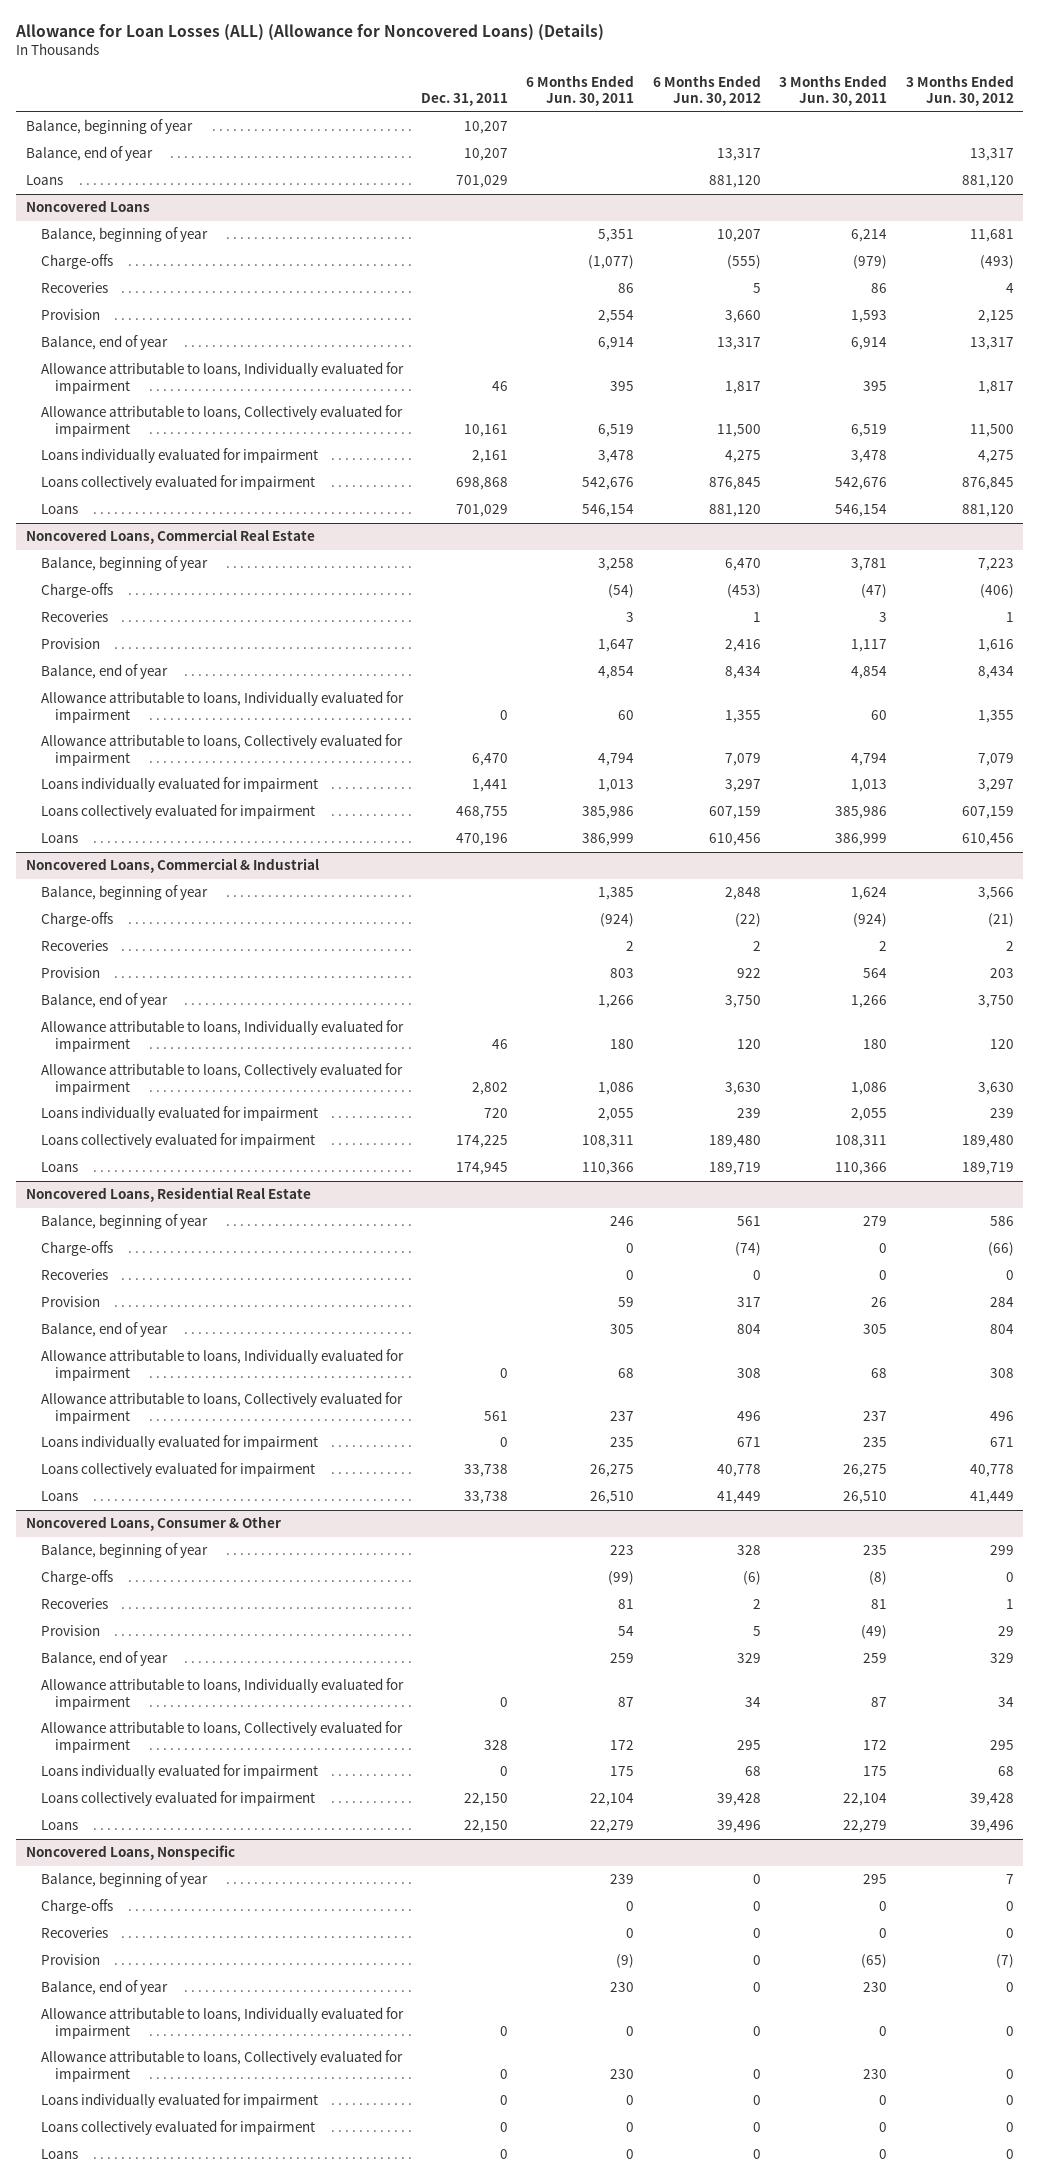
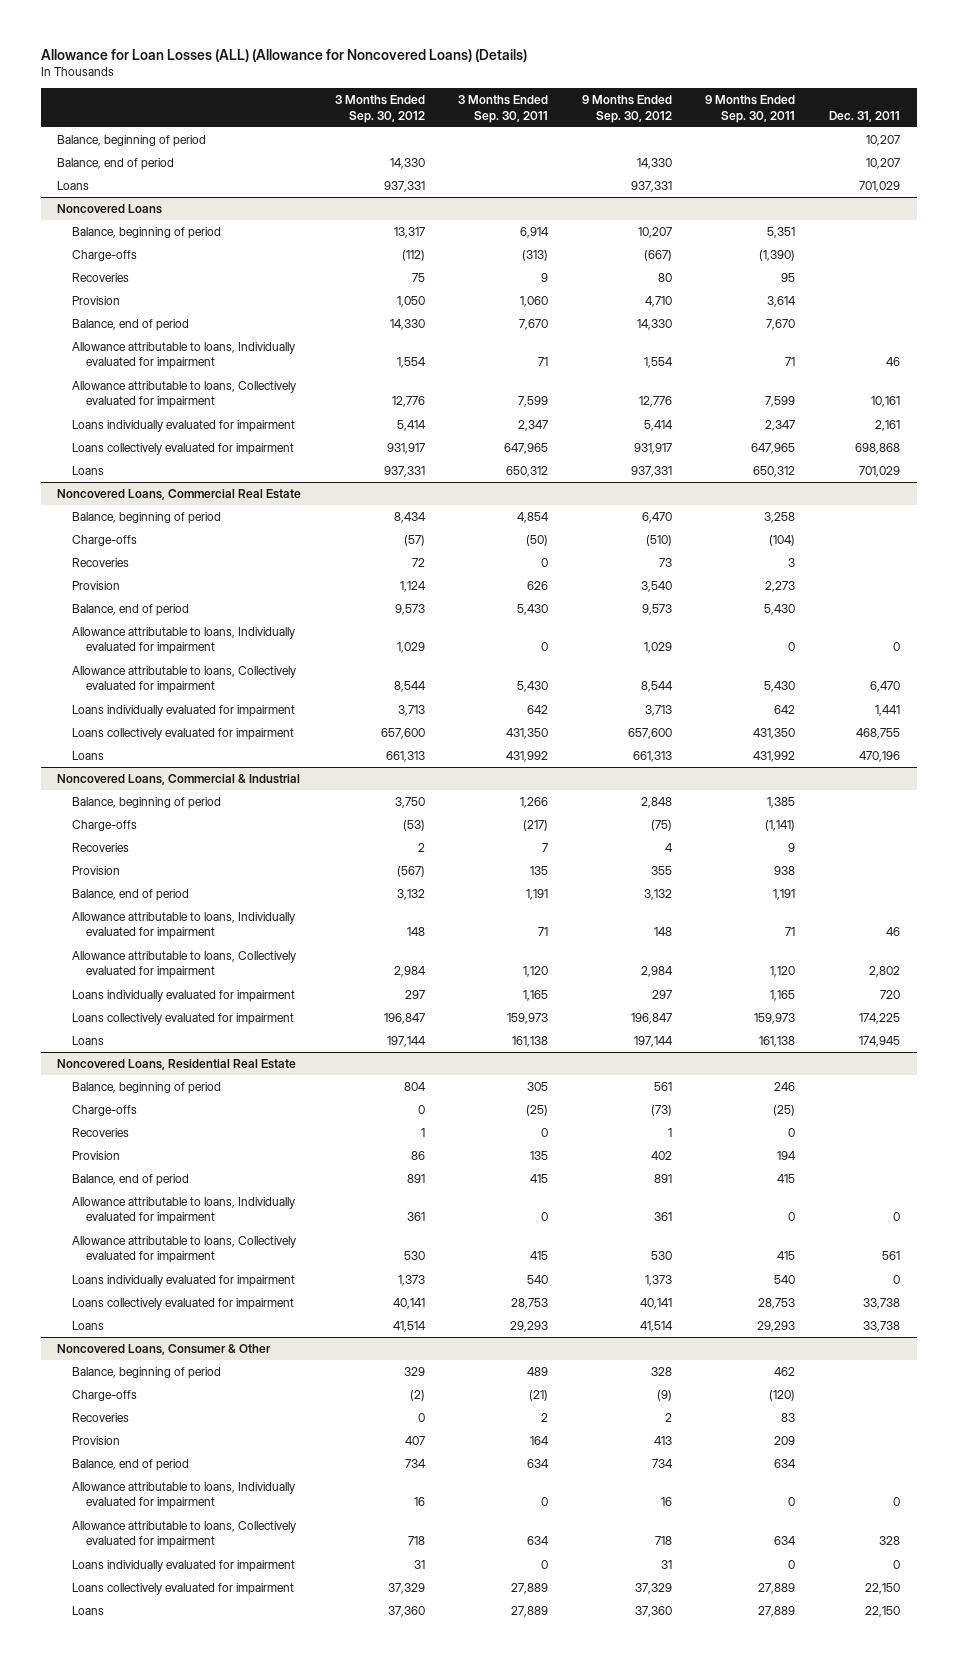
- | Dec. 31, 2011 | 6 Months Ended Jun. 30, 2011 | 6 Months Ended Jun. 30, 2012 | 3 Months Ended Jun. 30, 2011 | 3 Months Ended Jun. 30, 2012
+ | 3 Months Ended Sep. 30, 2012 | 3 Months Ended Sep. 30, 2011 | 9 Months Ended Sep. 30, 2012 | 9 Months Ended Sep. 30, 2011 | Dec. 31, 2011
- Balance, beginning of year | 10,207 | | | |
- Balance, end of year | 10,207 | | 13,317 | | 13,317
+ Balance, beginning of period | | | | | 10,207
+ Balance, end of period | 14,330 | | 14,330 | | 10,207
@ Noncovered Loans
- Balance, beginning of year | | 5,351 | 10,207 | 6,214 | 11,681
+ Balance, beginning of period | 13,317 | 6,914 | 10,207 | 5,351 |
- Balance, end of year | | 6,914 | 13,317 | 6,914 | 13,317
+ Balance, end of period | 14,330 | 7,670 | 14,330 | 7,670 |
@ Noncovered Loans, Commercial Real Estate
- Balance, beginning of year | | 3,258 | 6,470 | 3,781 | 7,223
+ Balance, beginning of period | 8,434 | 4,854 | 6,470 | 3,258 |
- Balance, end of year | | 4,854 | 8,434 | 4,854 | 8,434
+ Balance, end of period | 9,573 | 5,430 | 9,573 | 5,430 |
@ Noncovered Loans, Commercial & Industrial
- Balance, beginning of year | | 1,385 | 2,848 | 1,624 | 3,566
+ Balance, beginning of period | 3,750 | 1,266 | 2,848 | 1,385 |
- Balance, end of year | | 1,266 | 3,750 | 1,266 | 3,750
+ Balance, end of period | 3,132 | 1,191 | 3,132 | 1,191 |
@ Noncovered Loans, Residential Real Estate
- Balance, beginning of year | | 246 | 561 | 279 | 586
+ Balance, beginning of period | 804 | 305 | 561 | 246 |
- Balance, end of year | | 305 | 804 | 305 | 804
+ Balance, end of period | 891 | 415 | 891 | 415 |
@ Noncovered Loans, Consumer & Other
- Balance, beginning of year | | 223 | 328 | 235 | 299
+ Balance, beginning of period | 329 | 489 | 328 | 462 |
- Balance, end of year | | 259 | 329 | 259 | 329
+ Balance, end of period | 734 | 634 | 734 | 634 |
- Noncovered Loans, Nonspecific
- Balance, beginning of year | | 239 | 0 | 295 | 7
- Charge-offs | | 0 | 0 | 0 | 0
- Recoveries | | 0 | 0 | 0 | 0
- Provision | | (9) | 0 | (65) | (7)
- Balance, end of year | | 230 | 0 | 230 | 0
- Allowance attributable to loans, Individually evaluated for impairment | 0 | 0 | 0 | 0 | 0
- Allowance attributable to loans, Collectively evaluated for impairment | 0 | 230 | 0 | 230 | 0
- Loans individually evaluated for impairment | 0 | 0 | 0 | 0 | 0
- Loans collectively evaluated for impairment | 0 | 0 | 0 | 0 | 0
- Loans | 0 | 0 | 0 | 0 | 0

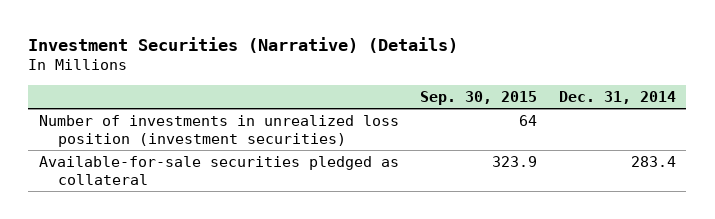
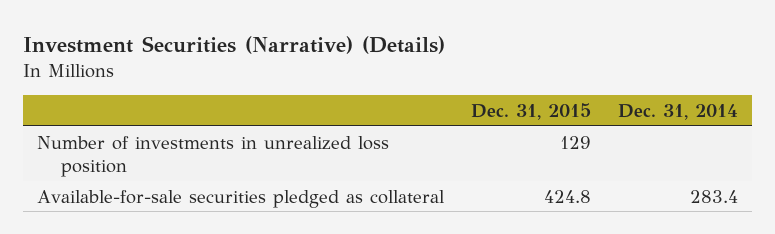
- | Sep. 30, 2015 | Dec. 31, 2014
+ | Dec. 31, 2015 | Dec. 31, 2014
- Number of investments in unrealized loss position (investment securities) | 64 |
+ Number of investments in unrealized loss position | 129 |

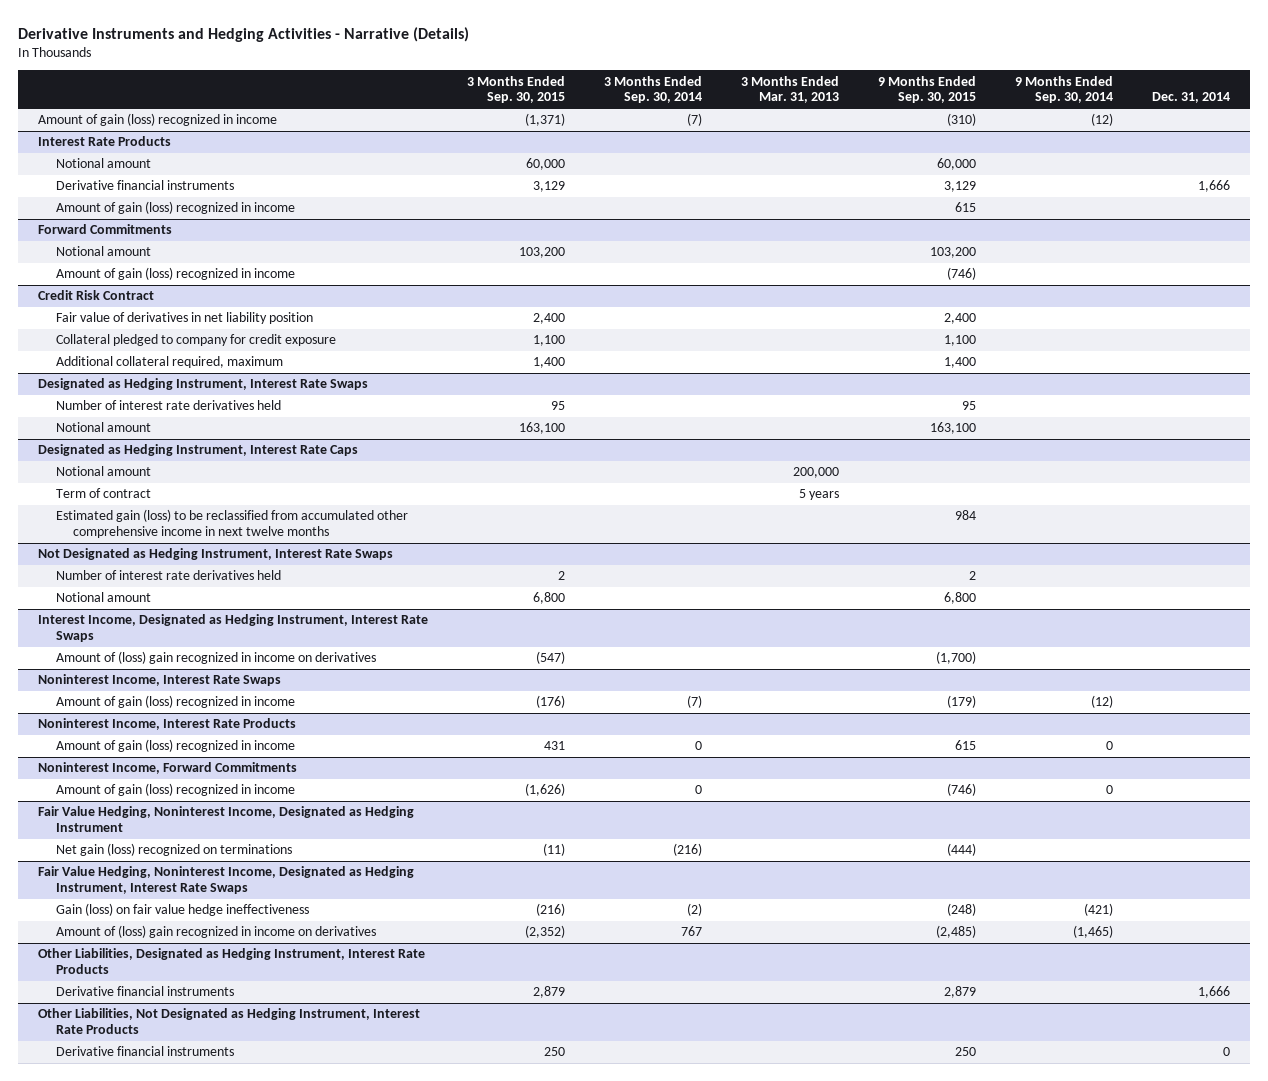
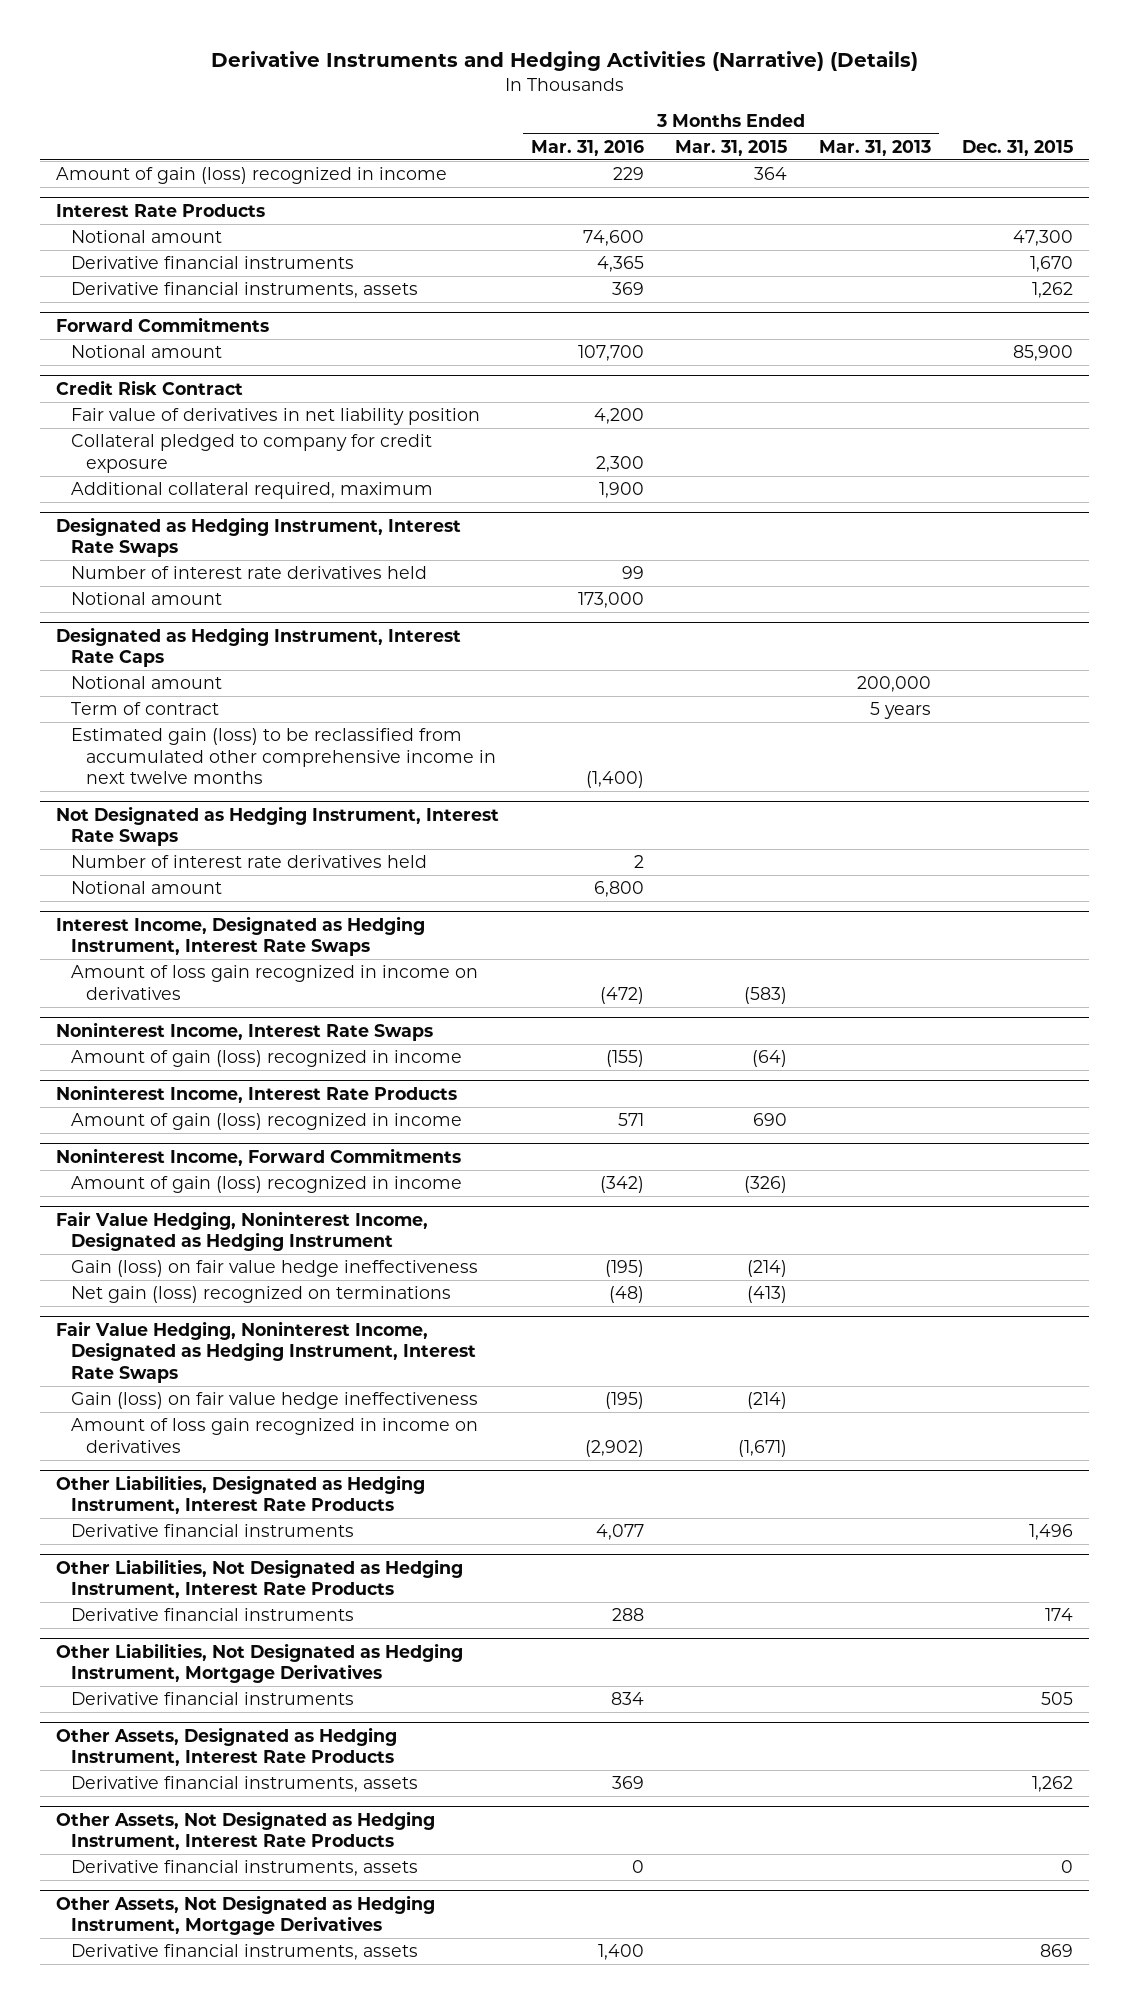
- Derivative Instruments and Hedging Activities - Narrative (Details)
+ Derivative Instruments and Hedging Activities (Narrative) (Details)
- | 3 Months Ended Sep. 30, 2015 | 3 Months Ended Sep. 30, 2014 | 3 Months Ended Mar. 31, 2013 | 9 Months Ended Sep. 30, 2015 | 9 Months Ended Sep. 30, 2014 | Dec. 31, 2014
+ | 3 Months Ended Mar. 31, 2016 | 3 Months Ended Mar. 31, 2015 | 3 Months Ended Mar. 31, 2013 | Dec. 31, 2015
@ Interest Rate Products
- Amount of gain (loss) recognized in income | | | | 615 | |
+ Derivative financial instruments, assets | 369 | | | 1,262
@ Forward Commitments
- Amount of gain (loss) recognized in income | | | | (746) | |
@ Interest Income, Designated as Hedging Instrument, Interest Rate Swaps
- Amount of (loss) gain recognized in income on derivatives | (547) | | | (1,700) | |
+ Amount of loss gain recognized in income on derivatives | (472) | (583) | |
@ Fair Value Hedging, Noninterest Income, Designated as Hedging Instrument
+ Gain (loss) on fair value hedge ineffectiveness | (195) | (214) | |
@ Fair Value Hedging, Noninterest Income, Designated as Hedging Instrument, Interest Rate Swaps
- Amount of (loss) gain recognized in income on derivatives | (2,352) | 767 | | (2,485) | (1,465) |
+ Amount of loss gain recognized in income on derivatives | (2,902) | (1,671) | |
+ Other Liabilities, Not Designated as Hedging Instrument, Mortgage Derivatives
+ Derivative financial instruments | 834 | | | 505
+ Other Assets, Designated as Hedging Instrument, Interest Rate Products
+ Derivative financial instruments, assets | 369 | | | 1,262
+ Other Assets, Not Designated as Hedging Instrument, Interest Rate Products
+ Derivative financial instruments, assets | 0 | | | 0
+ Other Assets, Not Designated as Hedging Instrument, Mortgage Derivatives
+ Derivative financial instruments, assets | 1,400 | | | 869

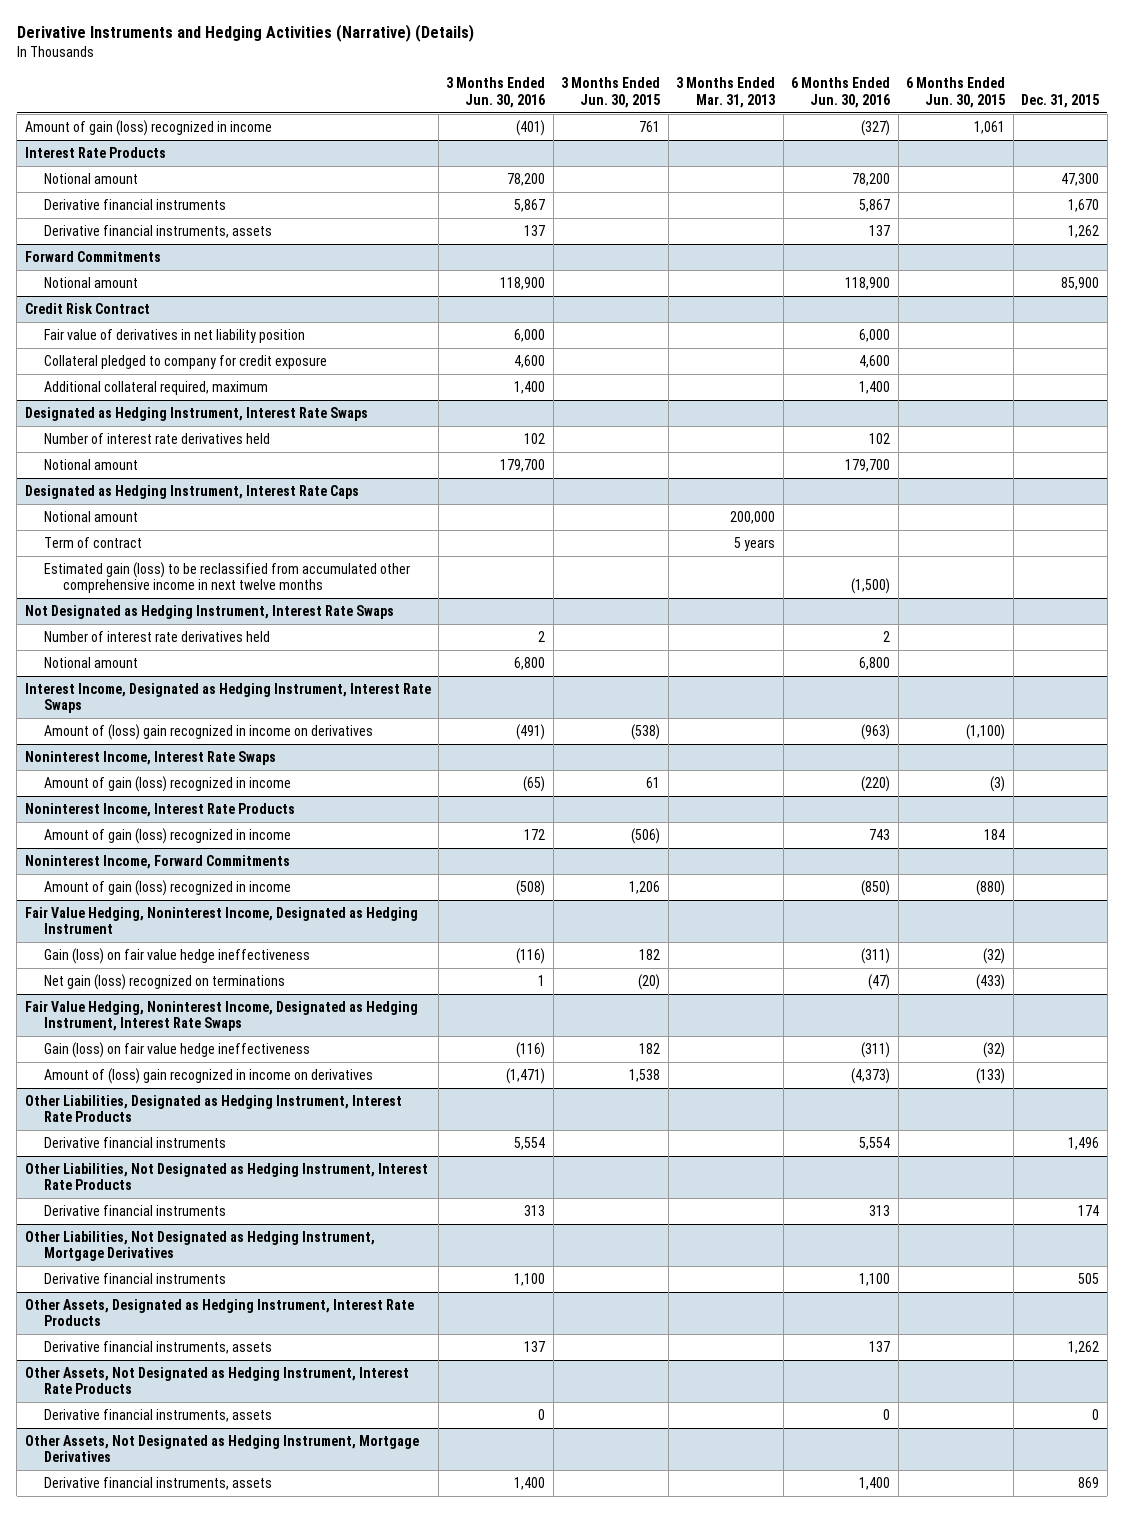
- | 3 Months Ended Mar. 31, 2016 | 3 Months Ended Mar. 31, 2015 | 3 Months Ended Mar. 31, 2013 | Dec. 31, 2015
+ | 3 Months Ended Jun. 30, 2016 | 3 Months Ended Jun. 30, 2015 | 3 Months Ended Mar. 31, 2013 | 6 Months Ended Jun. 30, 2016 | 6 Months Ended Jun. 30, 2015 | Dec. 31, 2015
@ Interest Income, Designated as Hedging Instrument, Interest Rate Swaps
- Amount of loss gain recognized in income on derivatives | (472) | (583) | |
+ Amount of (loss) gain recognized in income on derivatives | (491) | (538) | | (963) | (1,100) |
@ Fair Value Hedging, Noninterest Income, Designated as Hedging Instrument, Interest Rate Swaps
- Amount of loss gain recognized in income on derivatives | (2,902) | (1,671) | |
+ Amount of (loss) gain recognized in income on derivatives | (1,471) | 1,538 | | (4,373) | (133) |

